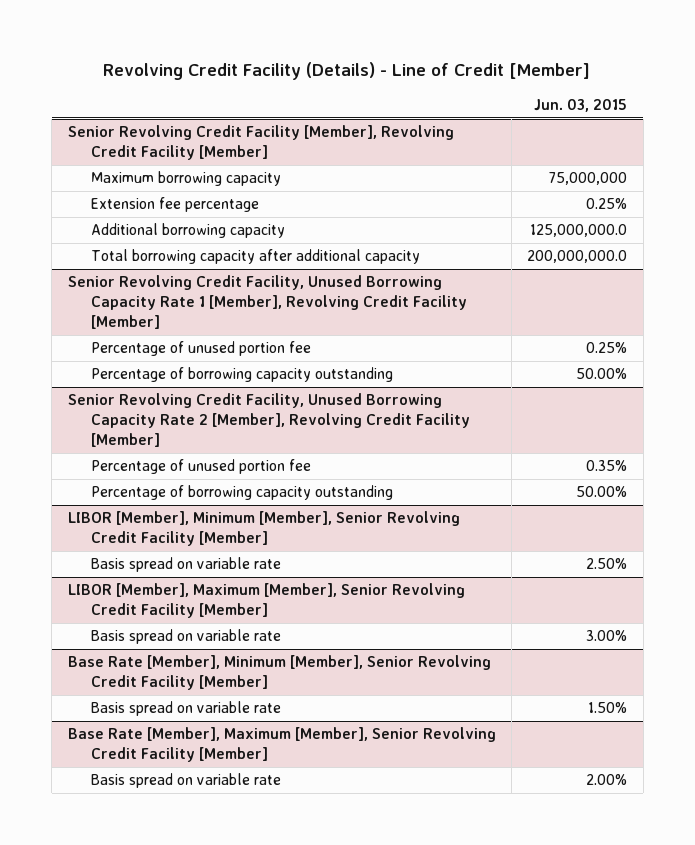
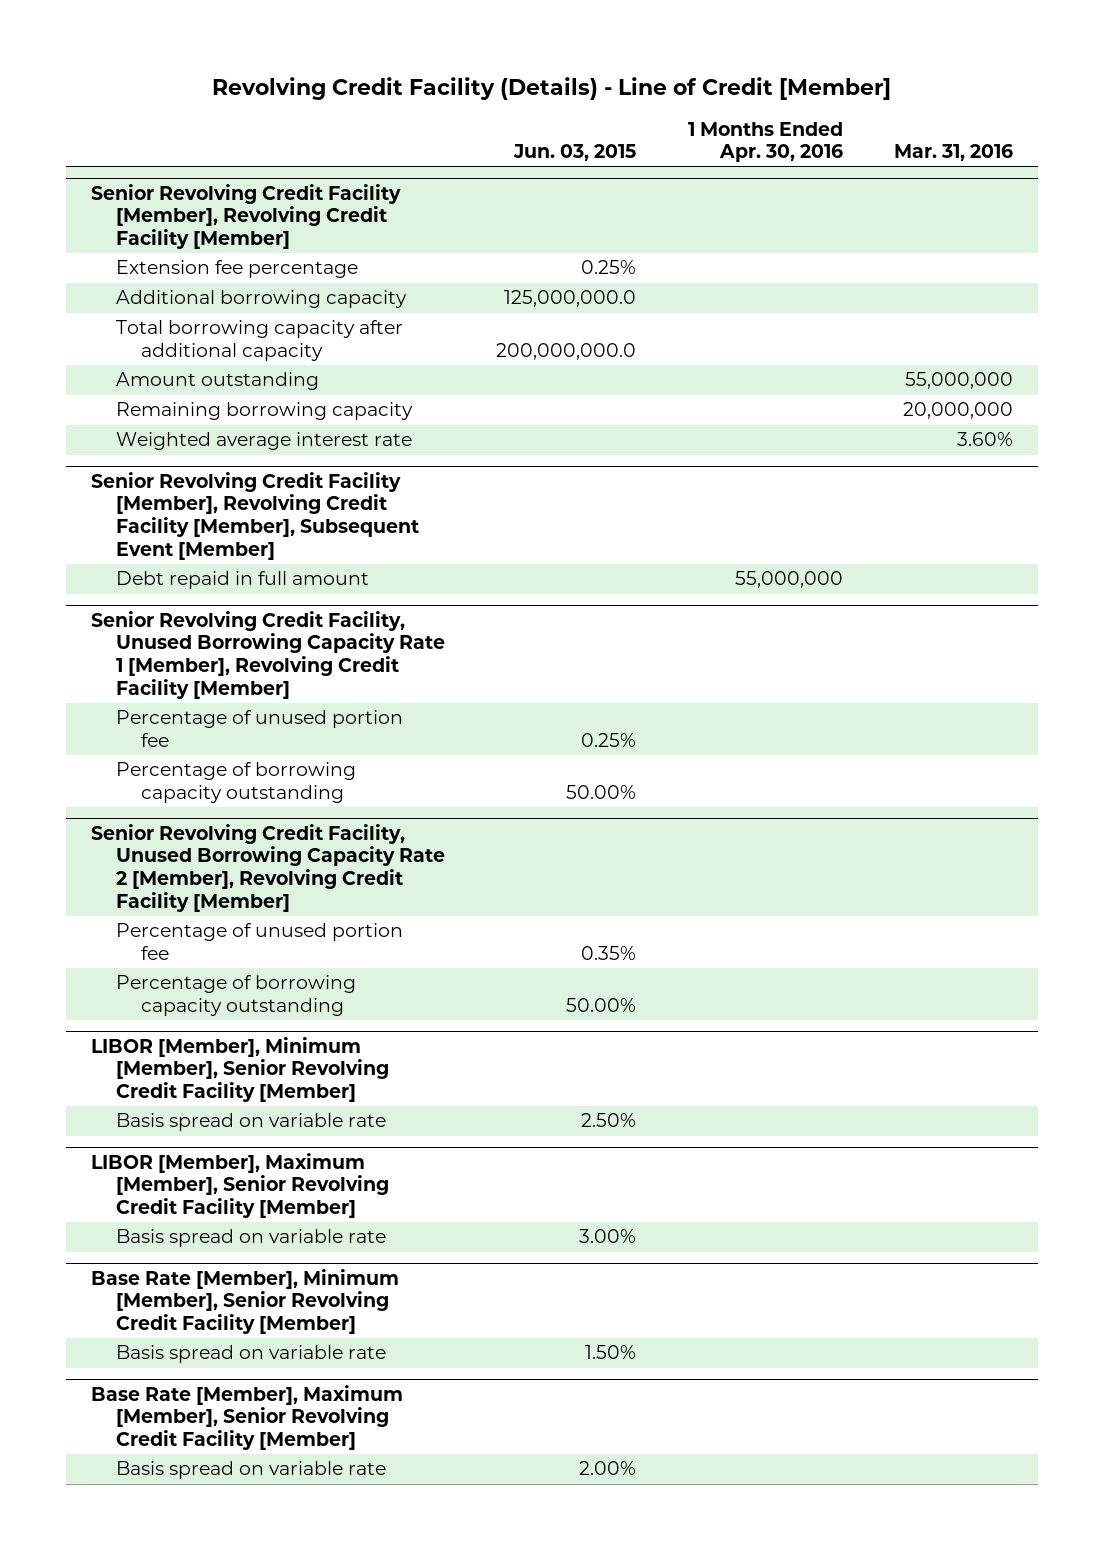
- | Jun. 03, 2015
+ | Jun. 03, 2015 | 1 Months Ended Apr. 30, 2016 | Mar. 31, 2016
@ Senior Revolving Credit Facility [Member], Revolving Credit Facility [Member]
- Maximum borrowing capacity | 75,000,000
+ Amount outstanding | | | 55,000,000
+ Remaining borrowing capacity | | | 20,000,000
+ Weighted average interest rate | | | 3.60%
+ Senior Revolving Credit Facility [Member], Revolving Credit Facility [Member], Subsequent Event [Member]
+ Debt repaid in full amount | | 55,000,000 |

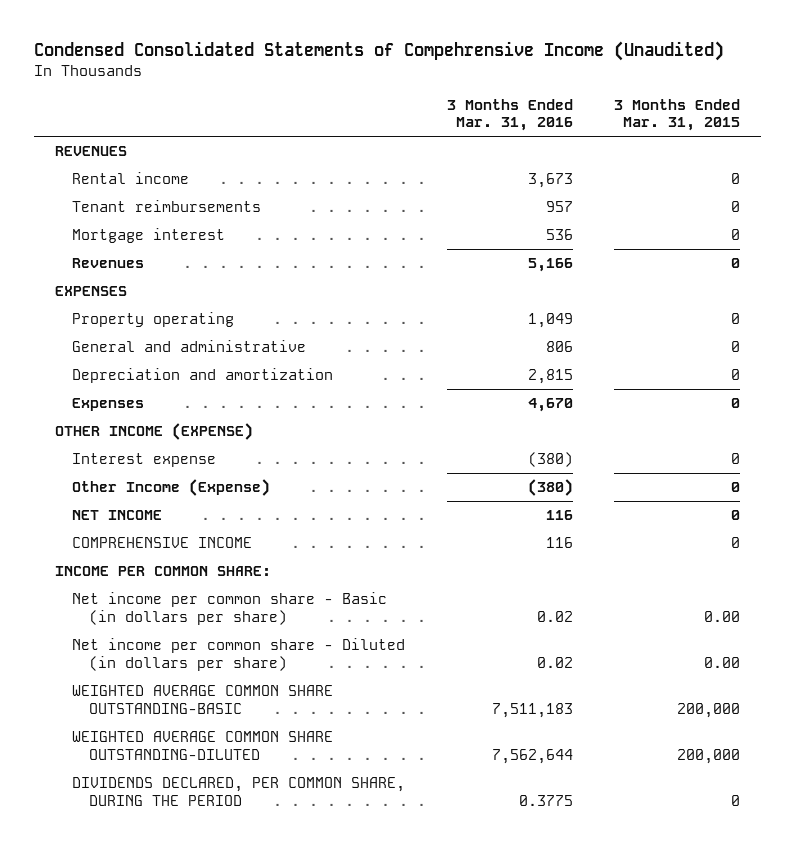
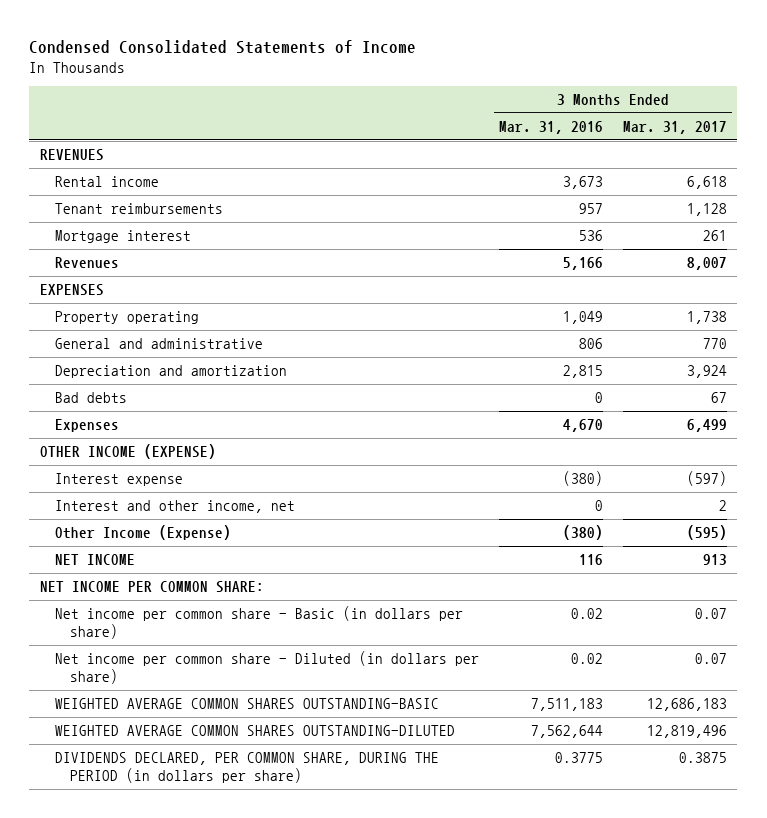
- Condensed Consolidated Statements of Compehrensive Income (Unaudited)
+ Condensed Consolidated Statements of Income
- | 3 Months Ended Mar. 31, 2016 | 3 Months Ended Mar. 31, 2015
+ | 3 Months Ended Mar. 31, 2016 | 3 Months Ended Mar. 31, 2017
+ Bad debts | 0 | 67
+ Interest and other income, net | 0 | 2
- COMPREHENSIVE INCOME | 116 | 0
- INCOME PER COMMON SHARE:
+ NET INCOME PER COMMON SHARE:
- WEIGHTED AVERAGE COMMON SHARE OUTSTANDING-BASIC | 7,511,183 | 200,000
- WEIGHTED AVERAGE COMMON SHARE OUTSTANDING-DILUTED | 7,562,644 | 200,000
- DIVIDENDS DECLARED, PER COMMON SHARE, DURING THE PERIOD | 0.3775 | 0
+ WEIGHTED AVERAGE COMMON SHARES OUTSTANDING-BASIC | 7,511,183 | 12,686,183
+ WEIGHTED AVERAGE COMMON SHARES OUTSTANDING-DILUTED | 7,562,644 | 12,819,496
+ DIVIDENDS DECLARED, PER COMMON SHARE, DURING THE PERIOD (in dollars per share) | 0.3775 | 0.3875

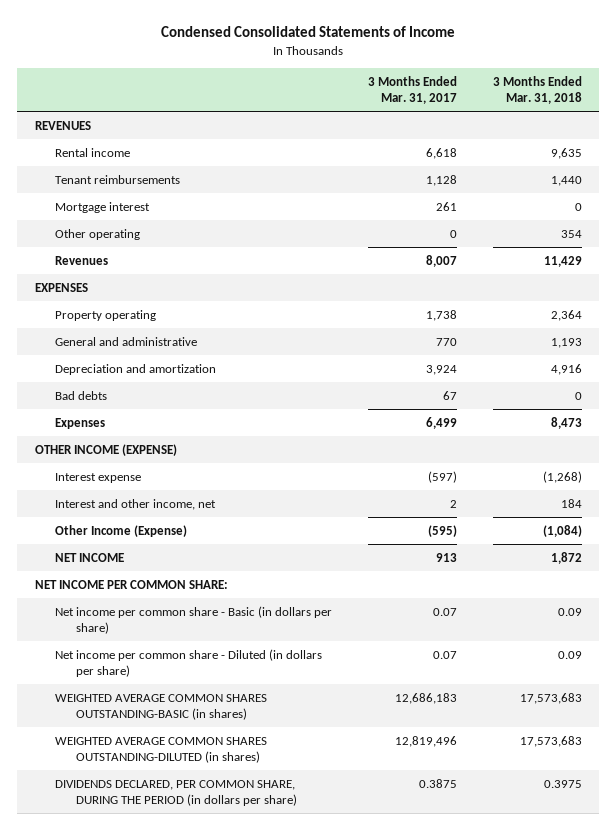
- | 3 Months Ended Mar. 31, 2016 | 3 Months Ended Mar. 31, 2017
+ | 3 Months Ended Mar. 31, 2017 | 3 Months Ended Mar. 31, 2018
+ Other operating | 0 | 354
- WEIGHTED AVERAGE COMMON SHARES OUTSTANDING-BASIC | 7,511,183 | 12,686,183
- WEIGHTED AVERAGE COMMON SHARES OUTSTANDING-DILUTED | 7,562,644 | 12,819,496
+ WEIGHTED AVERAGE COMMON SHARES OUTSTANDING-BASIC (in shares) | 12,686,183 | 17,573,683
+ WEIGHTED AVERAGE COMMON SHARES OUTSTANDING-DILUTED (in shares) | 12,819,496 | 17,573,683

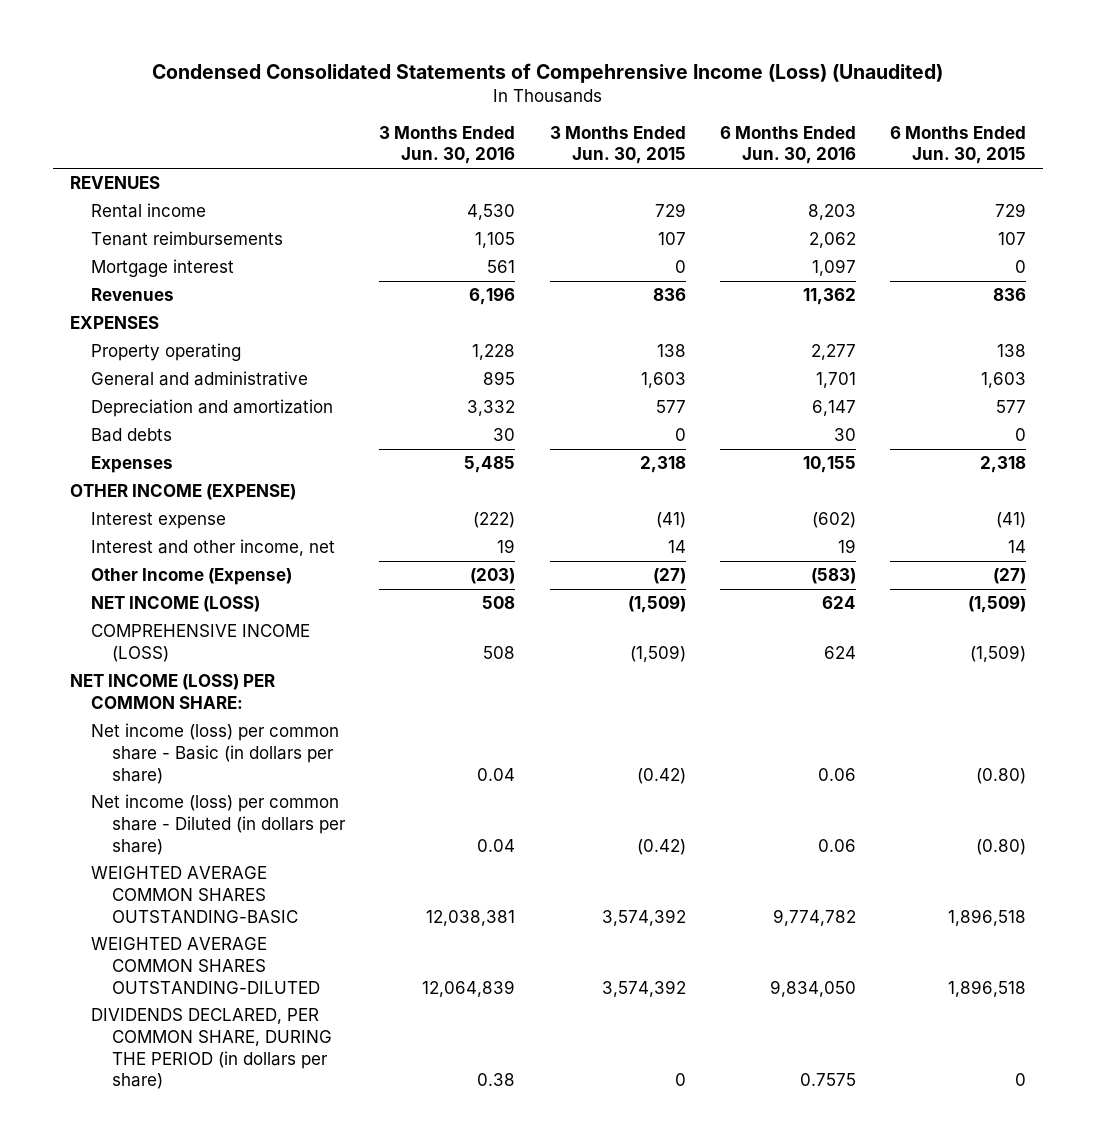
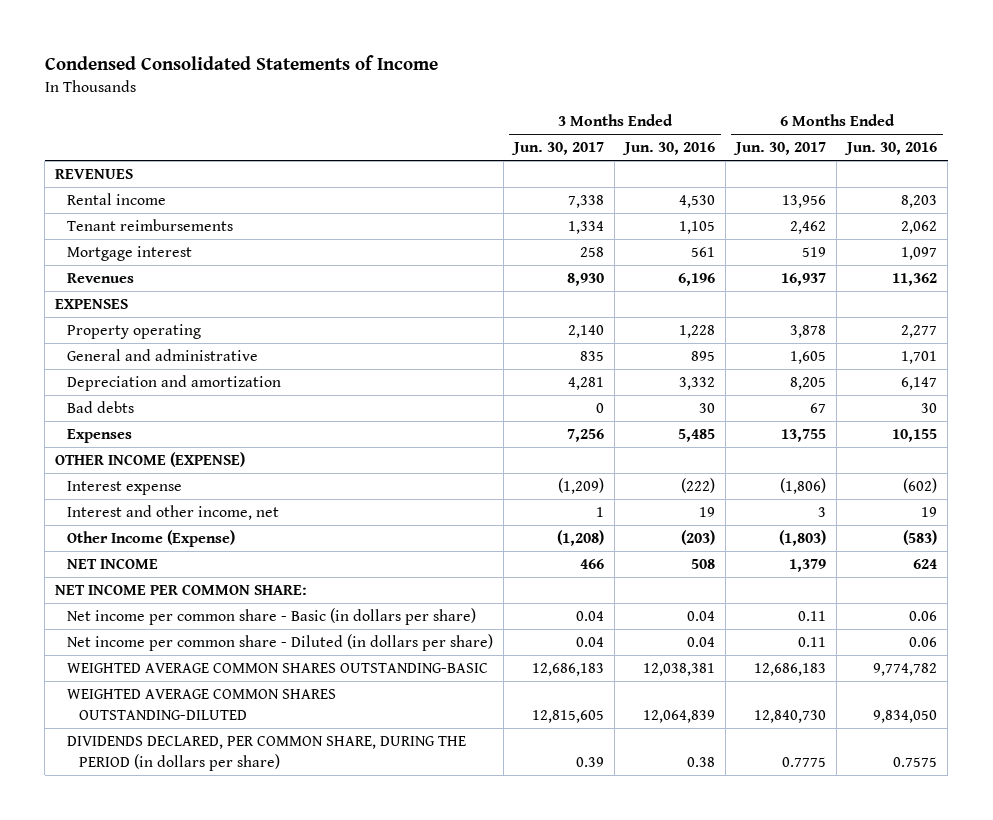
- Condensed Consolidated Statements of Compehrensive Income (Loss) (Unaudited)
+ Condensed Consolidated Statements of Income
- | 3 Months Ended Jun. 30, 2016 | 3 Months Ended Jun. 30, 2015 | 6 Months Ended Jun. 30, 2016 | 6 Months Ended Jun. 30, 2015
+ | 3 Months Ended Jun. 30, 2017 | 3 Months Ended Jun. 30, 2016 | 6 Months Ended Jun. 30, 2017 | 6 Months Ended Jun. 30, 2016
- NET INCOME (LOSS) | 508 | (1,509) | 624 | (1,509)
- COMPREHENSIVE INCOME (LOSS) | 508 | (1,509) | 624 | (1,509)
- NET INCOME (LOSS) PER COMMON SHARE:
- Net income (loss) per common share - Basic (in dollars per share) | 0.04 | (0.42) | 0.06 | (0.80)
- Net income (loss) per common share - Diluted (in dollars per share) | 0.04 | (0.42) | 0.06 | (0.80)
+ NET INCOME | 466 | 508 | 1,379 | 624
+ NET INCOME PER COMMON SHARE:
+ Net income per common share - Basic (in dollars per share) | 0.04 | 0.04 | 0.11 | 0.06
+ Net income per common share - Diluted (in dollars per share) | 0.04 | 0.04 | 0.11 | 0.06

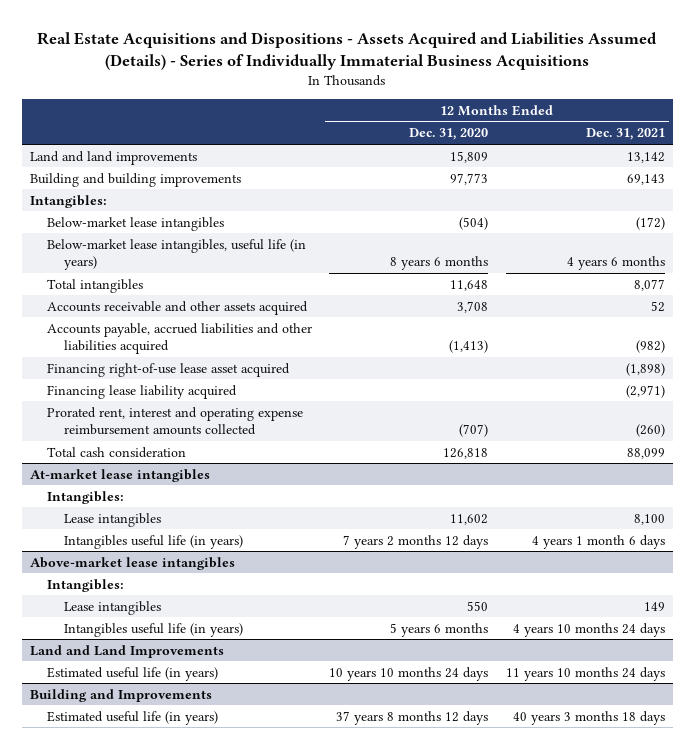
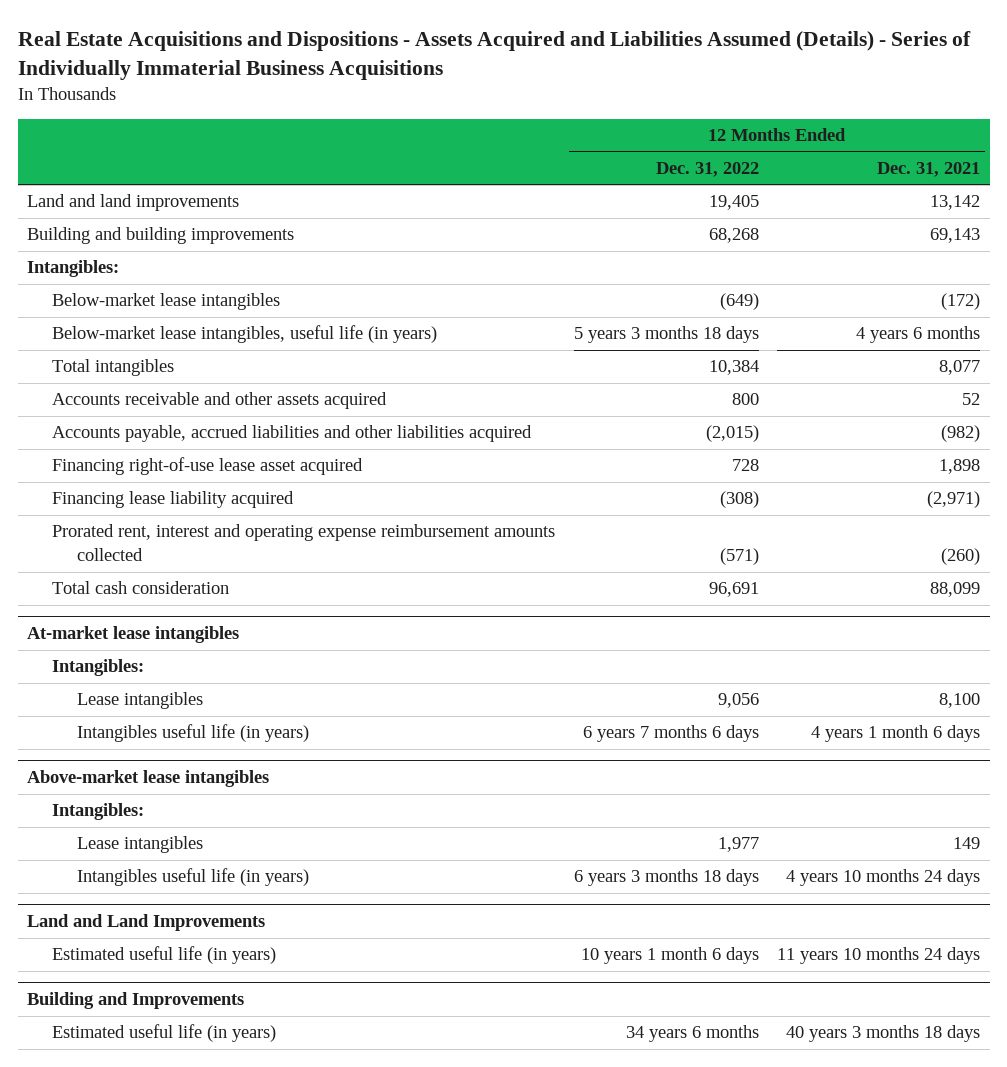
- | 12 Months Ended Dec. 31, 2020 | 12 Months Ended Dec. 31, 2021
+ | 12 Months Ended Dec. 31, 2022 | 12 Months Ended Dec. 31, 2021
- Financing right-of-use lease asset acquired | | (1,898)
+ Financing right-of-use lease asset acquired | 728 | 1,898

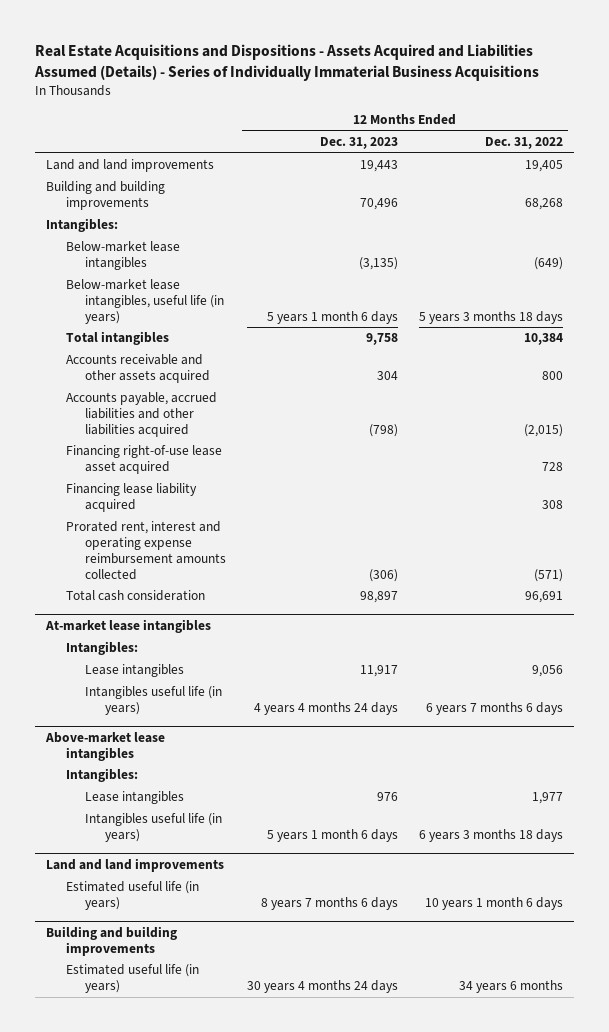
- | 12 Months Ended Dec. 31, 2022 | 12 Months Ended Dec. 31, 2021
+ | 12 Months Ended Dec. 31, 2023 | 12 Months Ended Dec. 31, 2022
- Financing lease liability acquired | (308) | (2,971)
+ Financing lease liability acquired | | 308
- Land and Land Improvements
+ Land and land improvements
- Building and Improvements
+ Building and building improvements

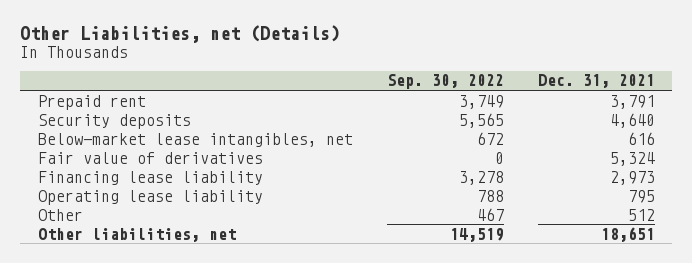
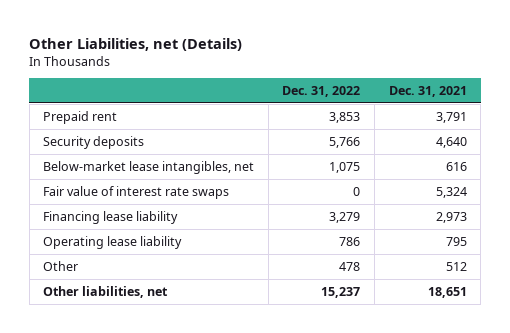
- | Sep. 30, 2022 | Dec. 31, 2021
+ | Dec. 31, 2022 | Dec. 31, 2021
- Fair value of derivatives | 0 | 5,324
+ Fair value of interest rate swaps | 0 | 5,324

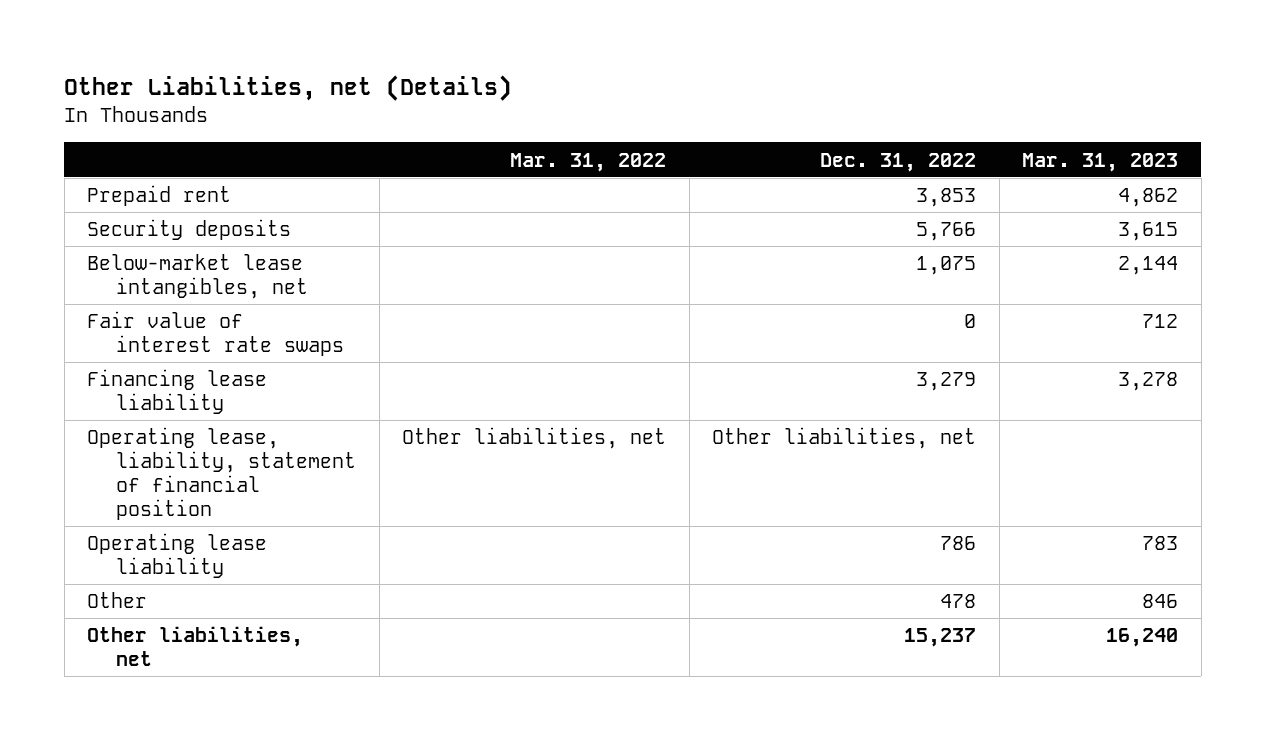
- | Dec. 31, 2022 | Dec. 31, 2021
+ | Mar. 31, 2022 | Dec. 31, 2022 | Mar. 31, 2023
+ Operating lease, liability, statement of financial position | Other liabilities, net | Other liabilities, net |

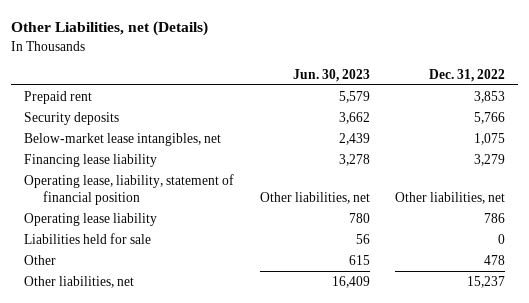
- | Mar. 31, 2022 | Dec. 31, 2022 | Mar. 31, 2023
+ | Jun. 30, 2023 | Dec. 31, 2022
- Fair value of interest rate swaps | | 0 | 712
+ Liabilities held for sale | 56 | 0

